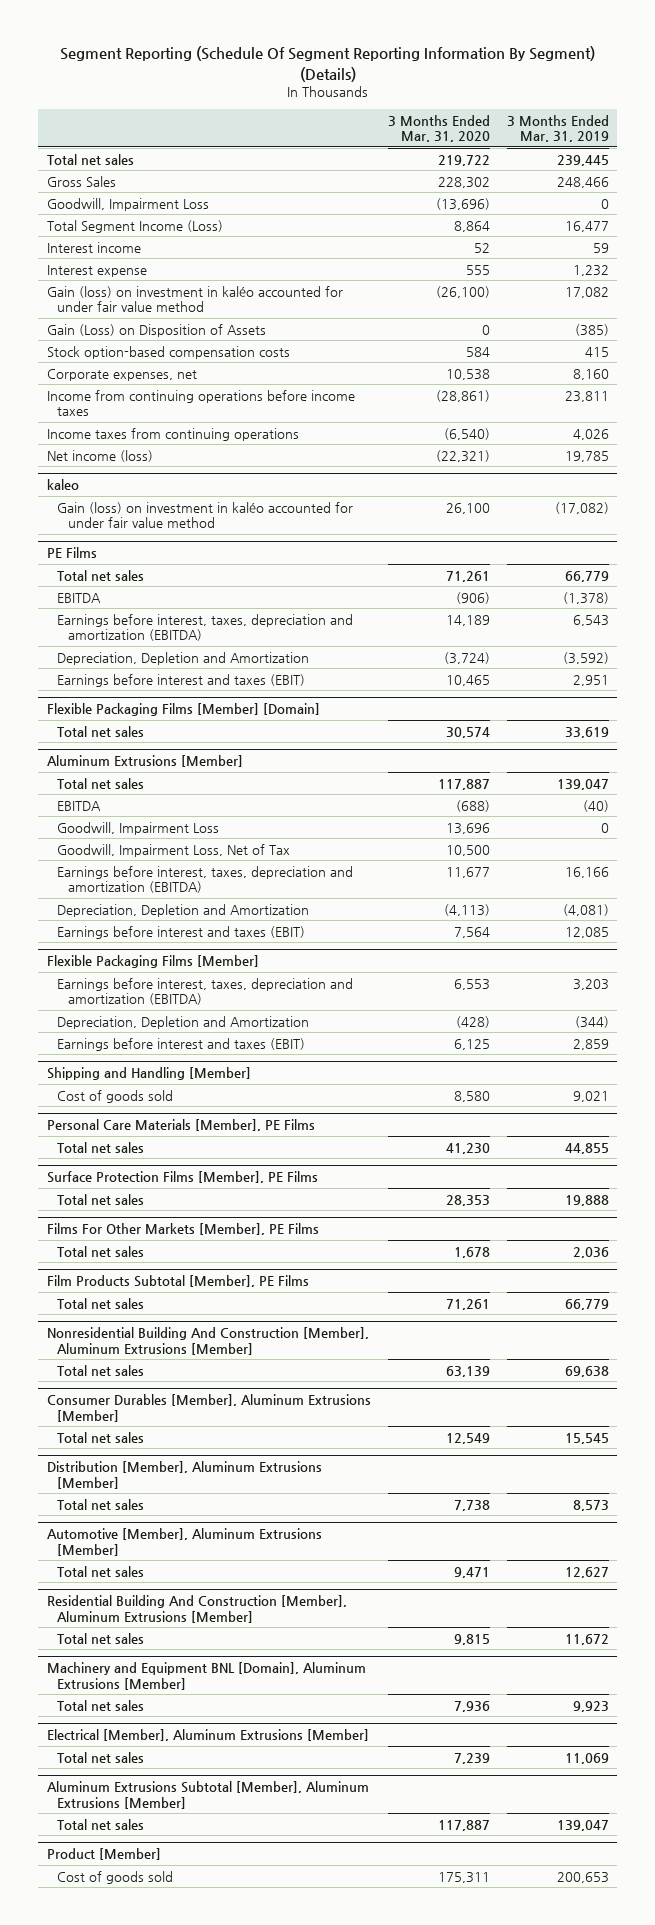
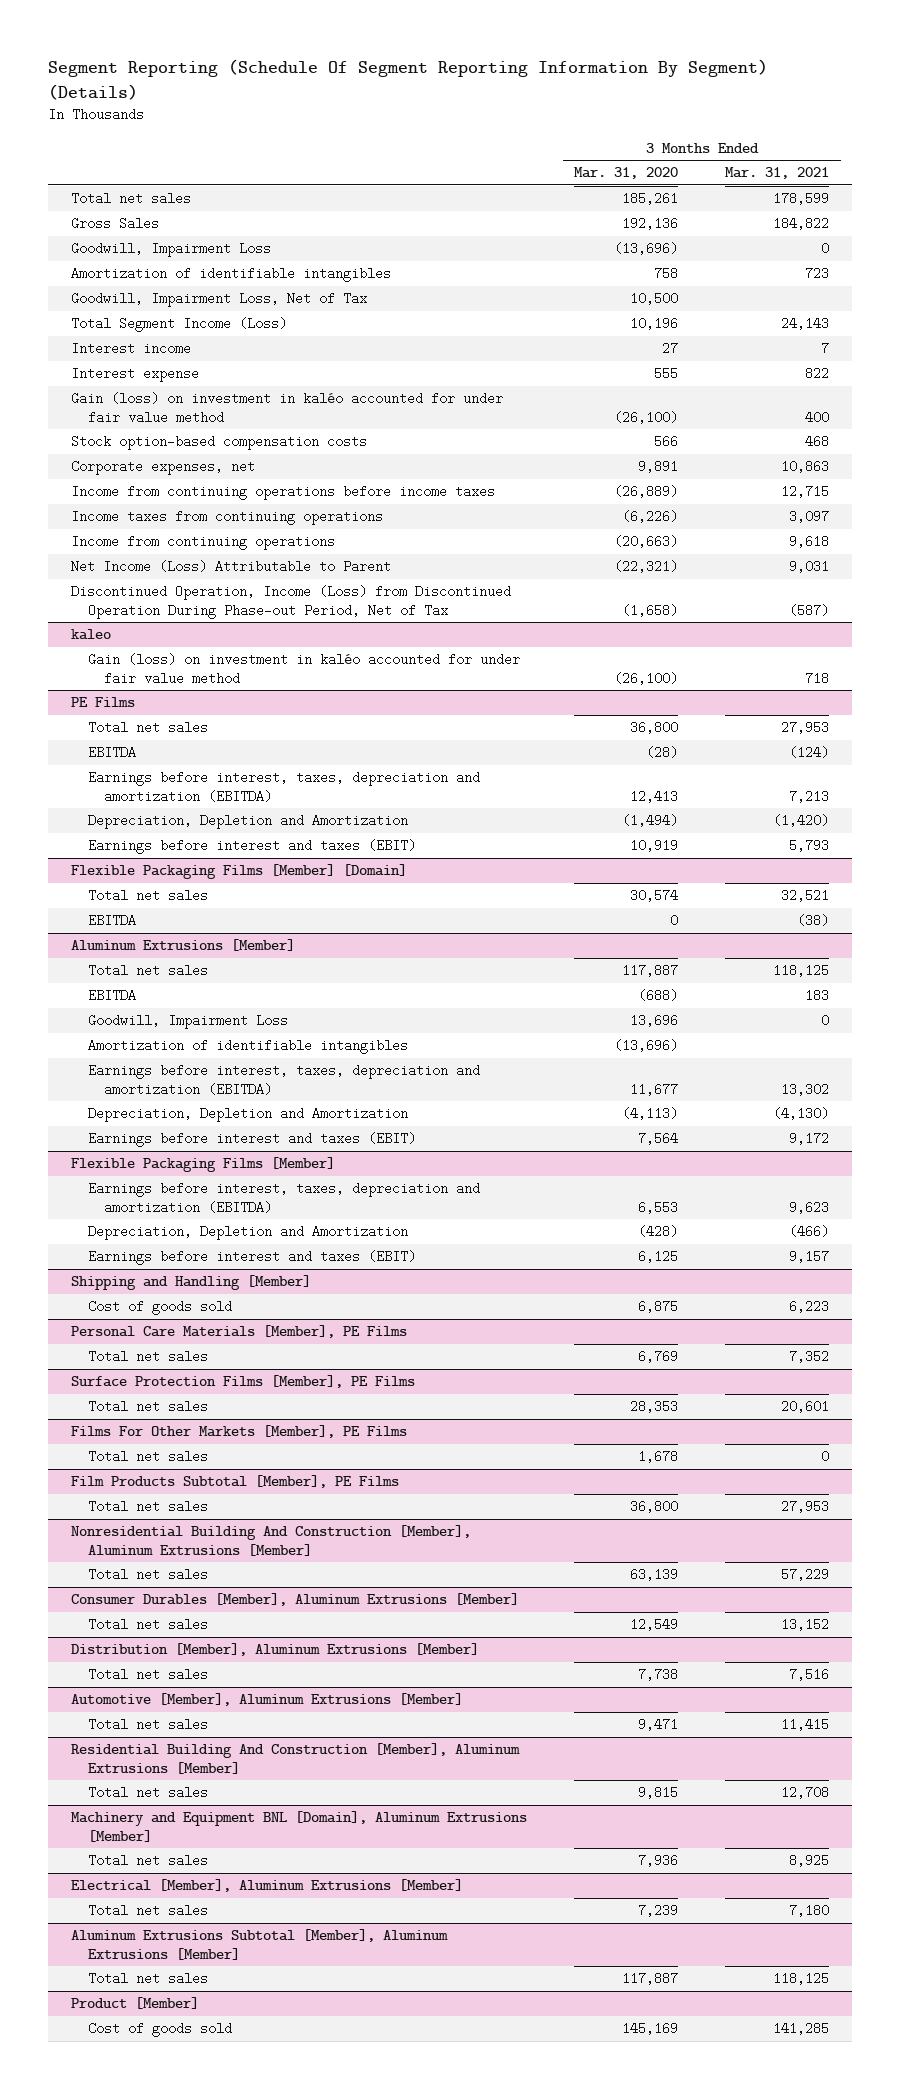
- | 3 Months Ended Mar. 31, 2020 | 3 Months Ended Mar. 31, 2019
+ | 3 Months Ended Mar. 31, 2020 | 3 Months Ended Mar. 31, 2021
- Total net sales | 219,722 | 239,445
- Gross Sales | 228,302 | 248,466
+ Total net sales | 185,261 | 178,599
+ Gross Sales | 192,136 | 184,822
- Total Segment Income (Loss) | 8,864 | 16,477
- Interest income | 52 | 59
+ Amortization of identifiable intangibles | 758 | 723
+ Goodwill, Impairment Loss, Net of Tax | 10,500 |
+ Total Segment Income (Loss) | 10,196 | 24,143
+ Interest income | 27 | 7
- Gain (Loss) on Disposition of Assets | 0 | (385)
- Stock option-based compensation costs | 584 | 415
- Corporate expenses, net | 10,538 | 8,160
- Income from continuing operations before income taxes | (28,861) | 23,811
- Income taxes from continuing operations | (6,540) | 4,026
- Net income (loss) | (22,321) | 19,785
+ Stock option-based compensation costs | 566 | 468
+ Corporate expenses, net | 9,891 | 10,863
+ Income from continuing operations before income taxes | (26,889) | 12,715
+ Income taxes from continuing operations | (6,226) | 3,097
+ Income from continuing operations | (20,663) | 9,618
+ Net Income (Loss) Attributable to Parent | (22,321) | 9,031
+ Discontinued Operation, Income (Loss) from Discontinued Operation During Phase-out Period, Net of Tax | (1,658) | (587)
@ kaleo
- Gain (loss) on investment in kaléo accounted for under fair value method | 26,100 | (17,082)
+ Gain (loss) on investment in kaléo accounted for under fair value method | (26,100) | 718
@ PE Films
- Total net sales | 71,261 | 66,779
- EBITDA | (906) | (1,378)
- Earnings before interest, taxes, depreciation and amortization (EBITDA) | 14,189 | 6,543
- Depreciation, Depletion and Amortization | (3,724) | (3,592)
- Earnings before interest and taxes (EBIT) | 10,465 | 2,951
+ Total net sales | 36,800 | 27,953
+ EBITDA | (28) | (124)
+ Earnings before interest, taxes, depreciation and amortization (EBITDA) | 12,413 | 7,213
+ Depreciation, Depletion and Amortization | (1,494) | (1,420)
+ Earnings before interest and taxes (EBIT) | 10,919 | 5,793
@ Flexible Packaging Films [Member] [Domain]
+ EBITDA | 0 | (38)
@ Aluminum Extrusions [Member]
- Goodwill, Impairment Loss, Net of Tax | 10,500 |
+ Amortization of identifiable intangibles | (13,696) |
@ Shipping and Handling [Member]
- Cost of goods sold | 8,580 | 9,021
+ Cost of goods sold | 6,875 | 6,223
@ Personal Care Materials [Member], PE Films
- Total net sales | 41,230 | 44,855
+ Total net sales | 6,769 | 7,352
@ Film Products Subtotal [Member], PE Films
- Total net sales | 71,261 | 66,779
+ Total net sales | 36,800 | 27,953
@ Product [Member]
- Cost of goods sold | 175,311 | 200,653
+ Cost of goods sold | 145,169 | 141,285

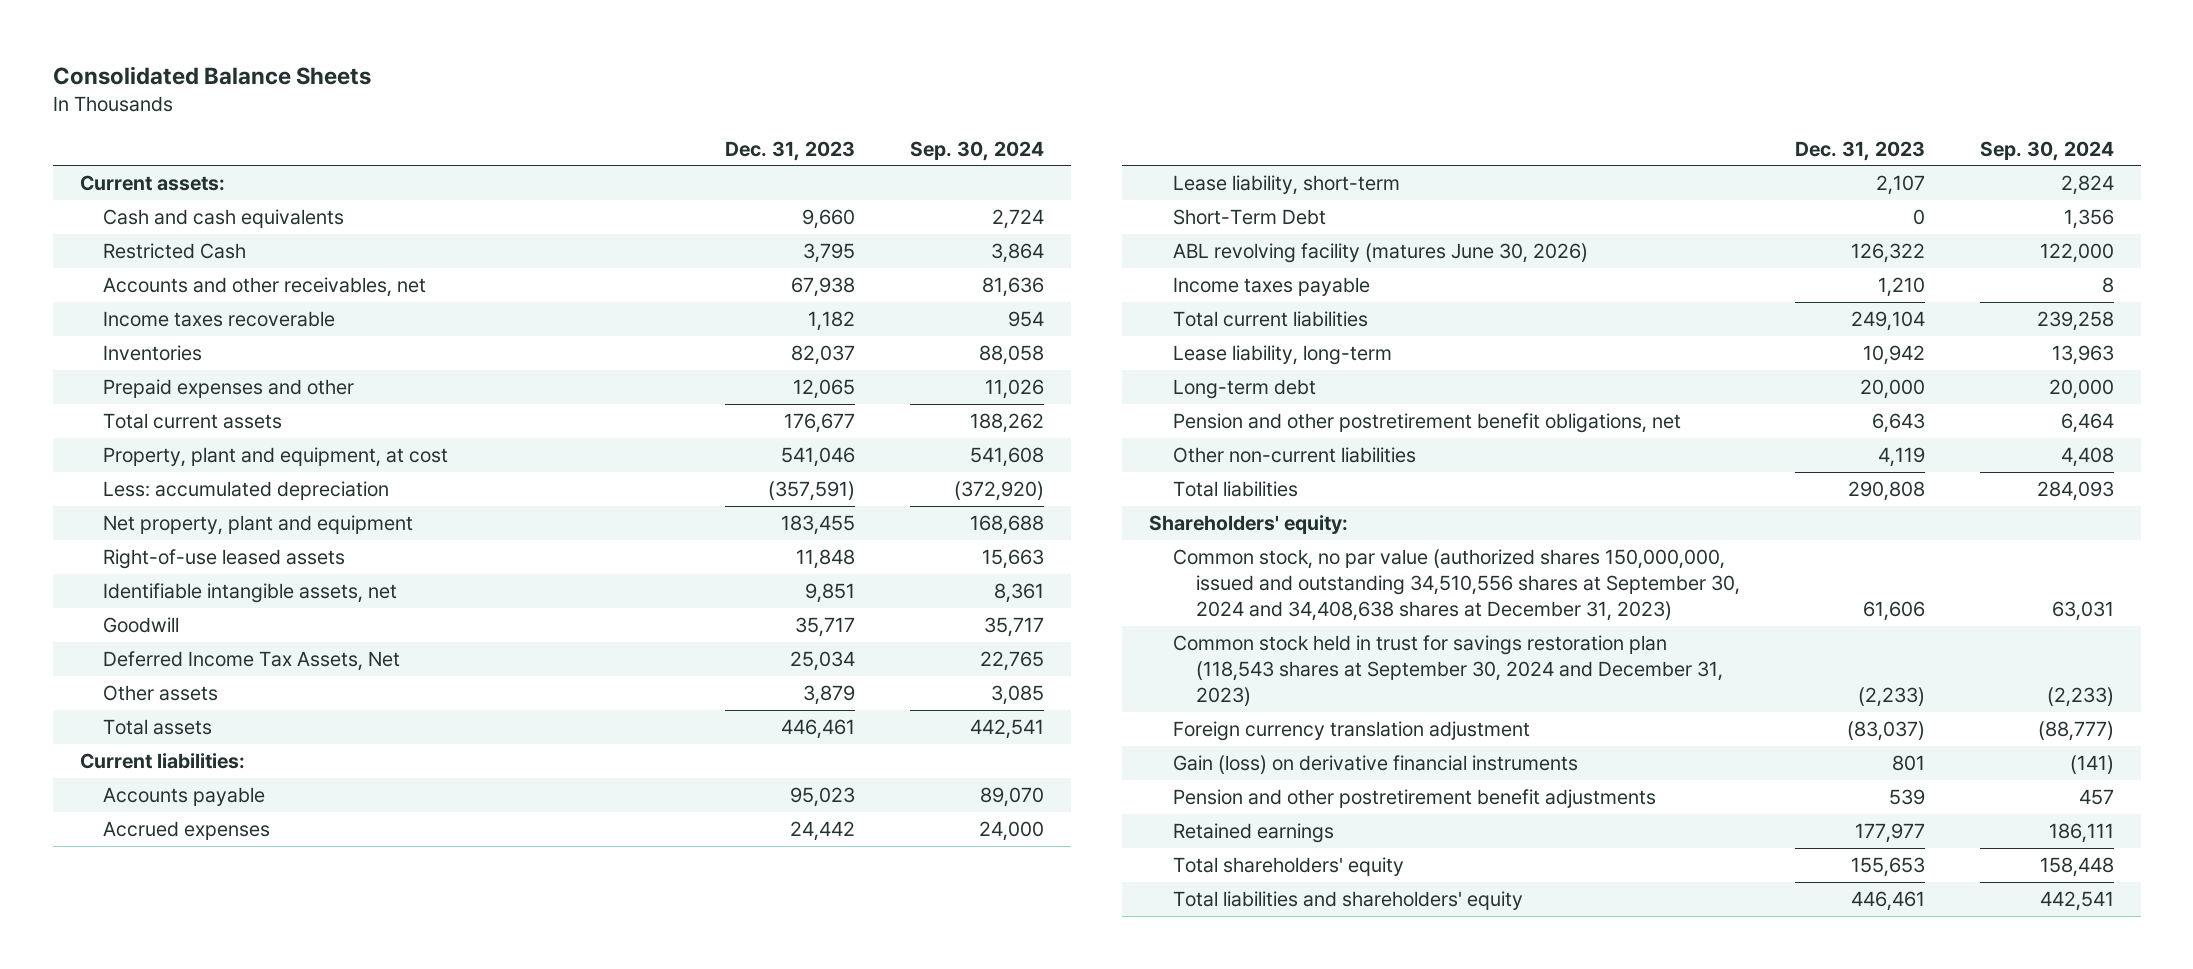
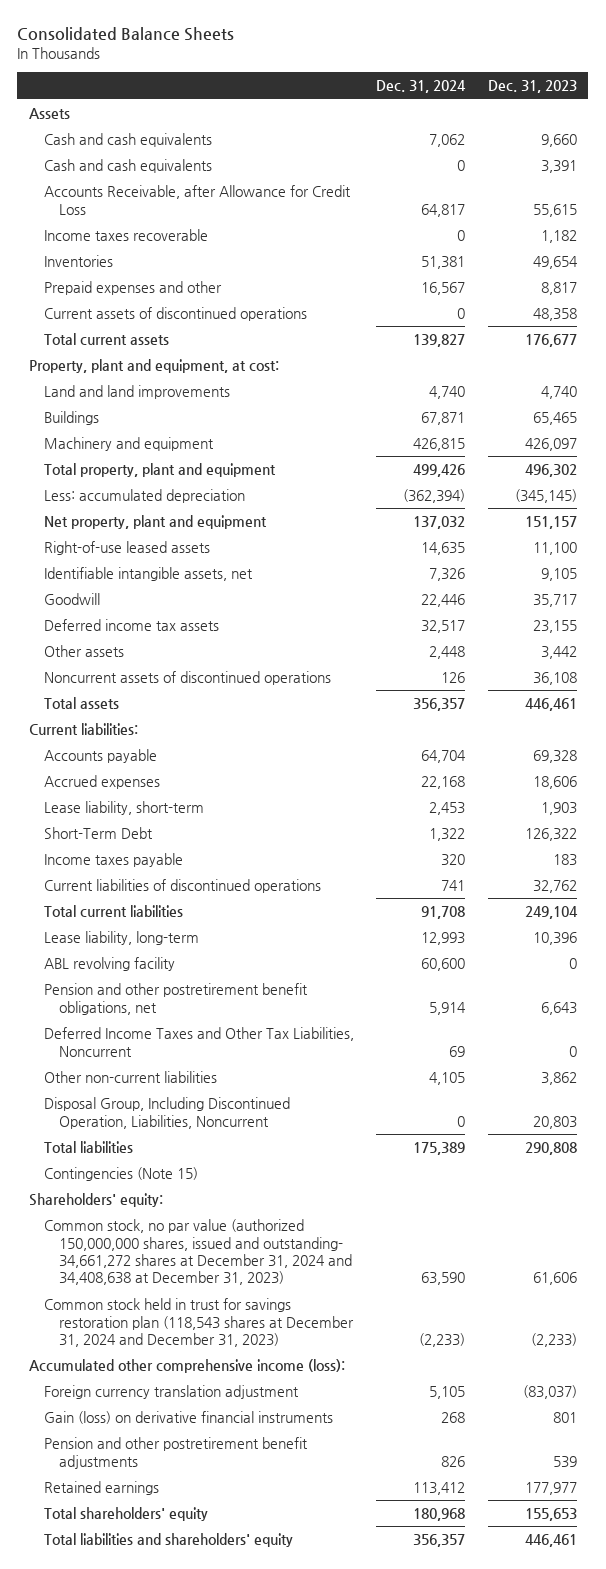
- | Dec. 31, 2023 | Sep. 30, 2024
+ | Dec. 31, 2024 | Dec. 31, 2023
- Current assets:
+ Assets
- Restricted Cash | 3,795 | 3,864
- Accounts and other receivables, net | 67,938 | 81,636
+ Cash and cash equivalents | 0 | 3,391
+ Accounts Receivable, after Allowance for Credit Loss | 64,817 | 55,615
- Inventories | 82,037 | 88,058
- Prepaid expenses and other | 12,065 | 11,026
+ Inventories | 51,381 | 49,654
+ Prepaid expenses and other | 16,567 | 8,817
+ Current assets of discontinued operations | 0 | 48,358
- Property, plant and equipment, at cost | 541,046 | 541,608
- Less: accumulated depreciation | (357,591) | (372,920)
- Net property, plant and equipment | 183,455 | 168,688
- Right-of-use leased assets | 11,848 | 15,663
- Identifiable intangible assets, net | 9,851 | 8,361
+ Property, plant and equipment, at cost:
+ Land and land improvements | 4,740 | 4,740
+ Buildings | 67,871 | 65,465
+ Machinery and equipment | 426,815 | 426,097
+ Total property, plant and equipment | 499,426 | 496,302
+ Less: accumulated depreciation | (362,394) | (345,145)
+ Net property, plant and equipment | 137,032 | 151,157
+ Right-of-use leased assets | 14,635 | 11,100
+ Identifiable intangible assets, net | 7,326 | 9,105
- Deferred Income Tax Assets, Net | 25,034 | 22,765
- Other assets | 3,879 | 3,085
+ Deferred income tax assets | 32,517 | 23,155
+ Other assets | 2,448 | 3,442
+ Noncurrent assets of discontinued operations | 126 | 36,108
- Accounts payable | 95,023 | 89,070
- Accrued expenses | 24,442 | 24,000
- Lease liability, short-term | 2,107 | 2,824
- Short-Term Debt | 0 | 1,356
- ABL revolving facility (matures June 30, 2026) | 126,322 | 122,000
- Income taxes payable | 1,210 | 8
+ Accounts payable | 64,704 | 69,328
+ Accrued expenses | 22,168 | 18,606
+ Lease liability, short-term | 2,453 | 1,903
+ Short-Term Debt | 1,322 | 126,322
+ Income taxes payable | 320 | 183
+ Current liabilities of discontinued operations | 741 | 32,762
- Lease liability, long-term | 10,942 | 13,963
- Long-term debt | 20,000 | 20,000
+ Lease liability, long-term | 12,993 | 10,396
+ ABL revolving facility | 60,600 | 0
- Other non-current liabilities | 4,119 | 4,408
+ Deferred Income Taxes and Other Tax Liabilities, Noncurrent | 69 | 0
+ Other non-current liabilities | 4,105 | 3,862
+ Disposal Group, Including Discontinued Operation, Liabilities, Noncurrent | 0 | 20,803
+ Contingencies (Note 15)
- Common stock, no par value (authorized shares 150,000,000, issued and outstanding 34,510,556 shares at September 30, 2024 and 34,408,638 shares at December 31, 2023) | 61,606 | 63,031
- Common stock held in trust for savings restoration plan (118,543 shares at September 30, 2024 and December 31, 2023) | (2,233) | (2,233)
+ Common stock, no par value (authorized 150,000,000 shares, issued and outstanding- 34,661,272 shares at December 31, 2024 and 34,408,638 at December 31, 2023) | 63,590 | 61,606
+ Common stock held in trust for savings restoration plan (118,543 shares at December 31, 2024 and December 31, 2023) | (2,233) | (2,233)
+ Accumulated other comprehensive income (loss):

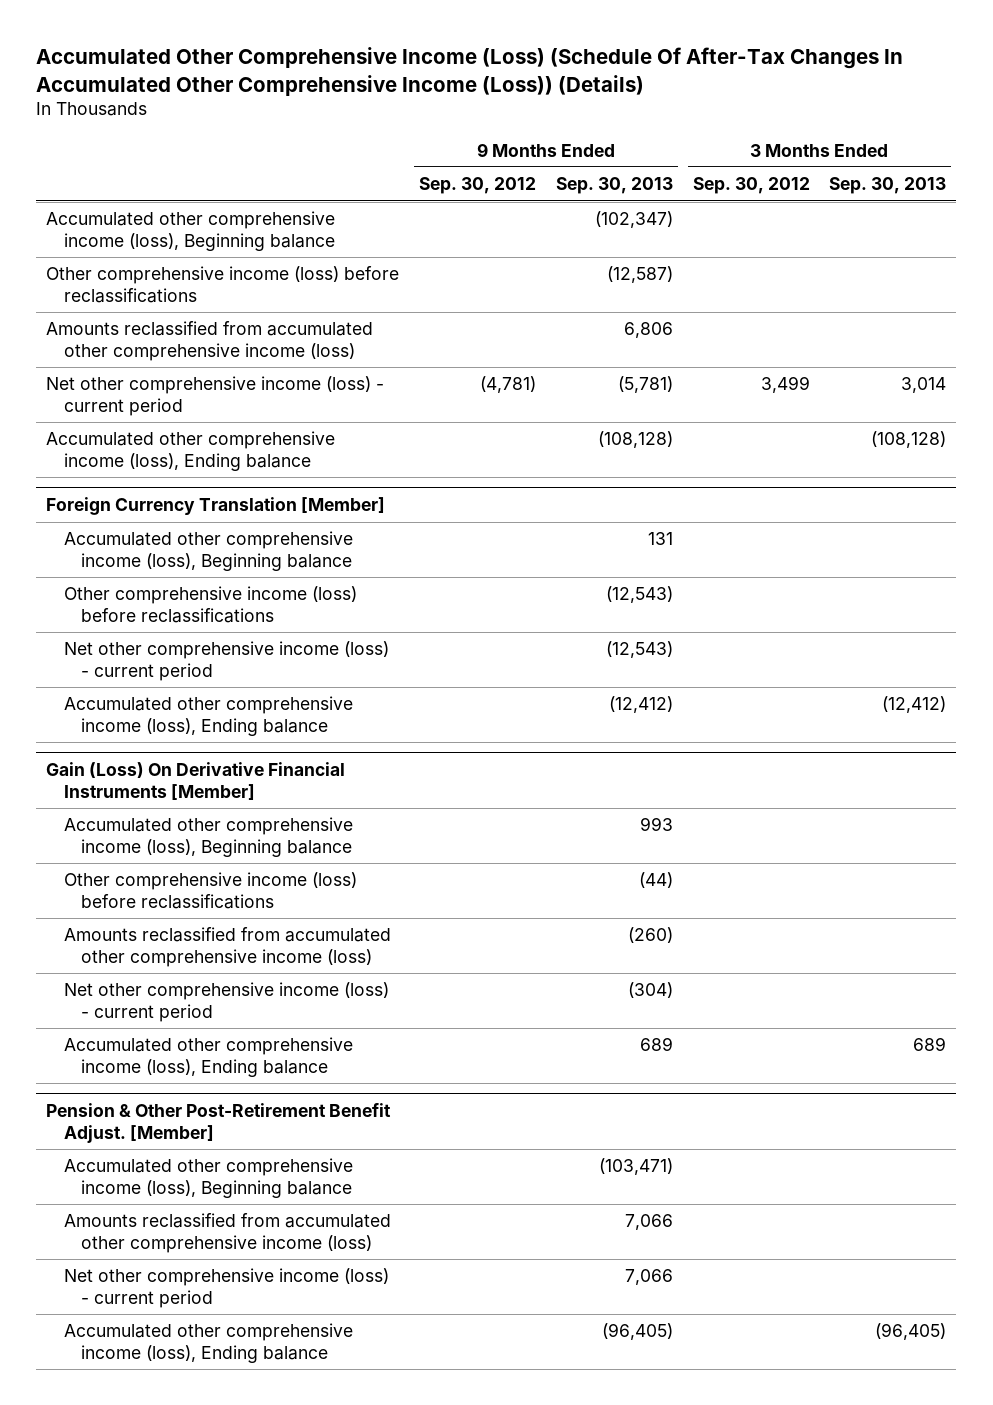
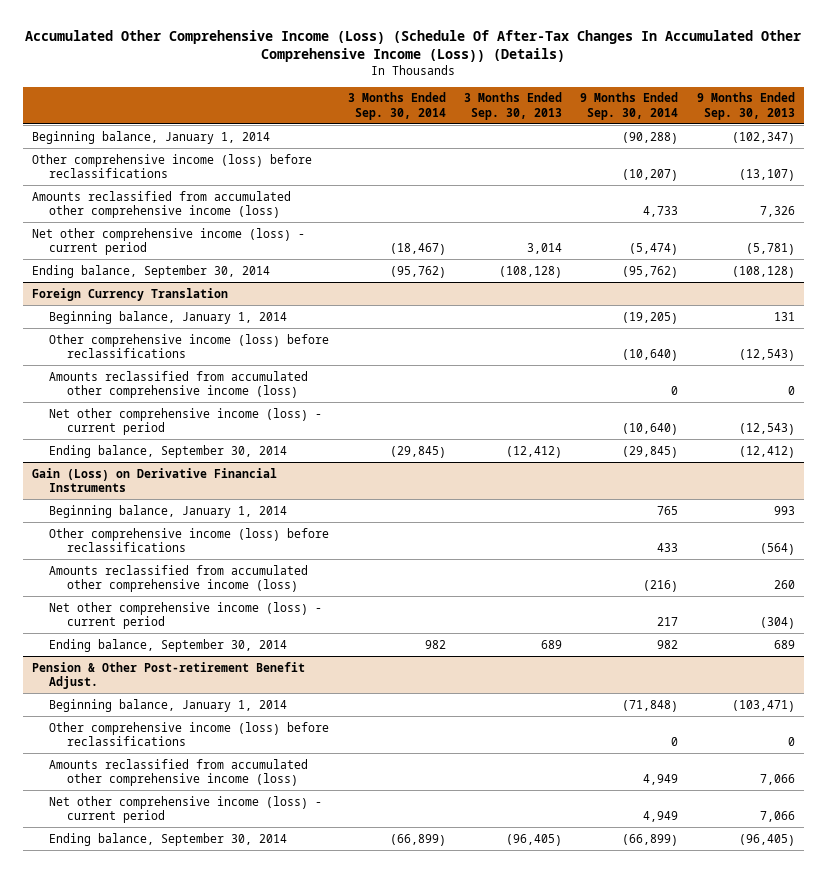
- | 9 Months Ended Sep. 30, 2012 | 9 Months Ended Sep. 30, 2013 | 3 Months Ended Sep. 30, 2012 | 3 Months Ended Sep. 30, 2013
+ | 3 Months Ended Sep. 30, 2014 | 3 Months Ended Sep. 30, 2013 | 9 Months Ended Sep. 30, 2014 | 9 Months Ended Sep. 30, 2013
- Accumulated other comprehensive income (loss), Beginning balance | | (102,347) | |
- Other comprehensive income (loss) before reclassifications | | (12,587) | |
- Amounts reclassified from accumulated other comprehensive income (loss) | | 6,806 | |
+ Beginning balance, January 1, 2014 | | | (90,288) | (102,347)
+ Other comprehensive income (loss) before reclassifications | | | (10,207) | (13,107)
+ Amounts reclassified from accumulated other comprehensive income (loss) | | | 4,733 | 7,326
- Accumulated other comprehensive income (loss), Ending balance | | (108,128) | | (108,128)
- Foreign Currency Translation [Member]
- Accumulated other comprehensive income (loss), Beginning balance | | 131 | |
+ Ending balance, September 30, 2014 | (95,762) | (108,128) | (95,762) | (108,128)
+ Foreign Currency Translation
+ Beginning balance, January 1, 2014 | | | (19,205) | 131
+ Amounts reclassified from accumulated other comprehensive income (loss) | | | 0 | 0
- Accumulated other comprehensive income (loss), Ending balance | | (12,412) | | (12,412)
- Gain (Loss) On Derivative Financial Instruments [Member]
- Accumulated other comprehensive income (loss), Beginning balance | | 993 | |
- Other comprehensive income (loss) before reclassifications | | (44) | |
- Amounts reclassified from accumulated other comprehensive income (loss) | | (260) | |
+ Ending balance, September 30, 2014 | (29,845) | (12,412) | (29,845) | (12,412)
+ Gain (Loss) on Derivative Financial Instruments
+ Beginning balance, January 1, 2014 | | | 765 | 993
+ Other comprehensive income (loss) before reclassifications | | | 433 | (564)
+ Amounts reclassified from accumulated other comprehensive income (loss) | | | (216) | 260
- Accumulated other comprehensive income (loss), Ending balance | | 689 | | 689
- Pension & Other Post-Retirement Benefit Adjust. [Member]
- Accumulated other comprehensive income (loss), Beginning balance | | (103,471) | |
+ Ending balance, September 30, 2014 | 982 | 689 | 982 | 689
+ Pension & Other Post-retirement Benefit Adjust.
+ Beginning balance, January 1, 2014 | | | (71,848) | (103,471)
+ Other comprehensive income (loss) before reclassifications | | | 0 | 0
- Accumulated other comprehensive income (loss), Ending balance | | (96,405) | | (96,405)
+ Ending balance, September 30, 2014 | (66,899) | (96,405) | (66,899) | (96,405)

